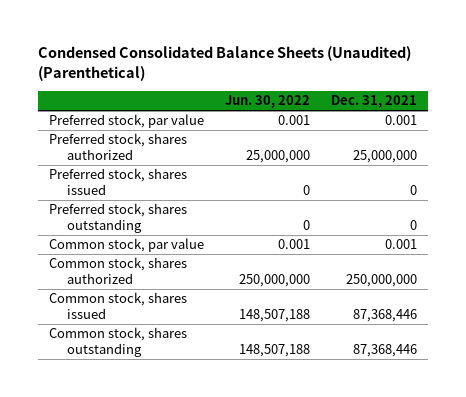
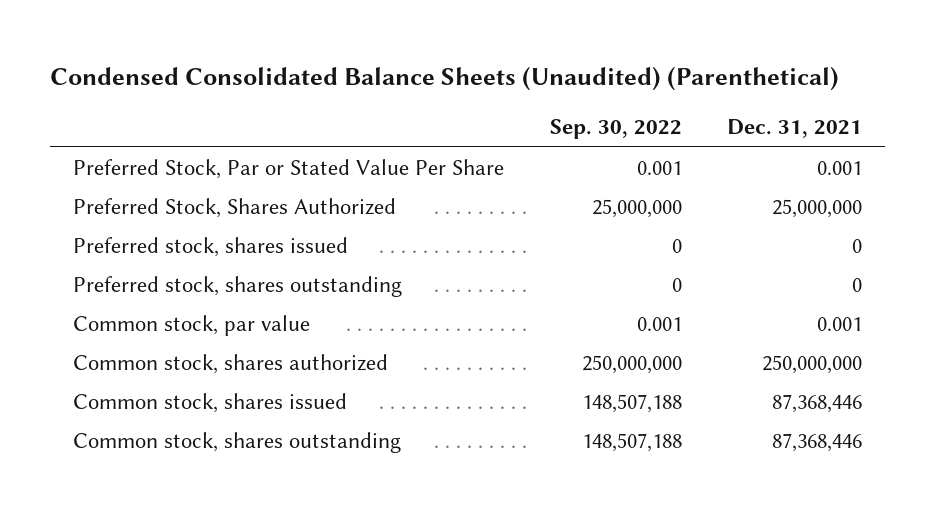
- | Jun. 30, 2022 | Dec. 31, 2021
+ | Sep. 30, 2022 | Dec. 31, 2021
- Preferred stock, par value | 0.001 | 0.001
- Preferred stock, shares authorized | 25,000,000 | 25,000,000
+ Preferred Stock, Par or Stated Value Per Share | 0.001 | 0.001
+ Preferred Stock, Shares Authorized | 25,000,000 | 25,000,000

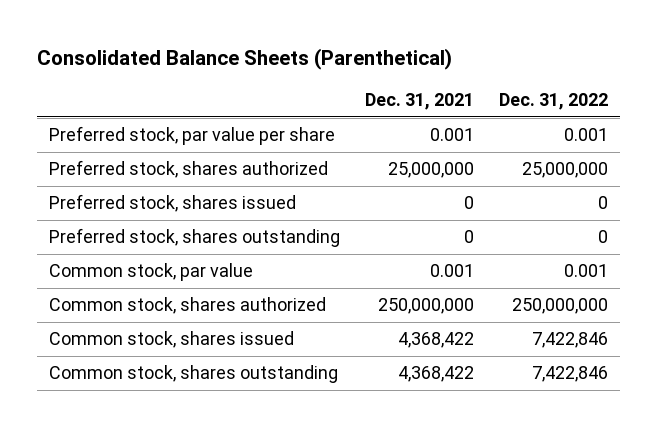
- Condensed Consolidated Balance Sheets (Unaudited) (Parenthetical)
+ Consolidated Balance Sheets (Parenthetical)
- | Sep. 30, 2022 | Dec. 31, 2021
+ | Dec. 31, 2021 | Dec. 31, 2022
- Preferred Stock, Par or Stated Value Per Share | 0.001 | 0.001
- Preferred Stock, Shares Authorized | 25,000,000 | 25,000,000
+ Preferred stock, par value per share | 0.001 | 0.001
+ Preferred stock, shares authorized | 25,000,000 | 25,000,000
- Common stock, shares issued | 148,507,188 | 87,368,446
- Common stock, shares outstanding | 148,507,188 | 87,368,446
+ Common stock, shares issued | 4,368,422 | 7,422,846
+ Common stock, shares outstanding | 4,368,422 | 7,422,846

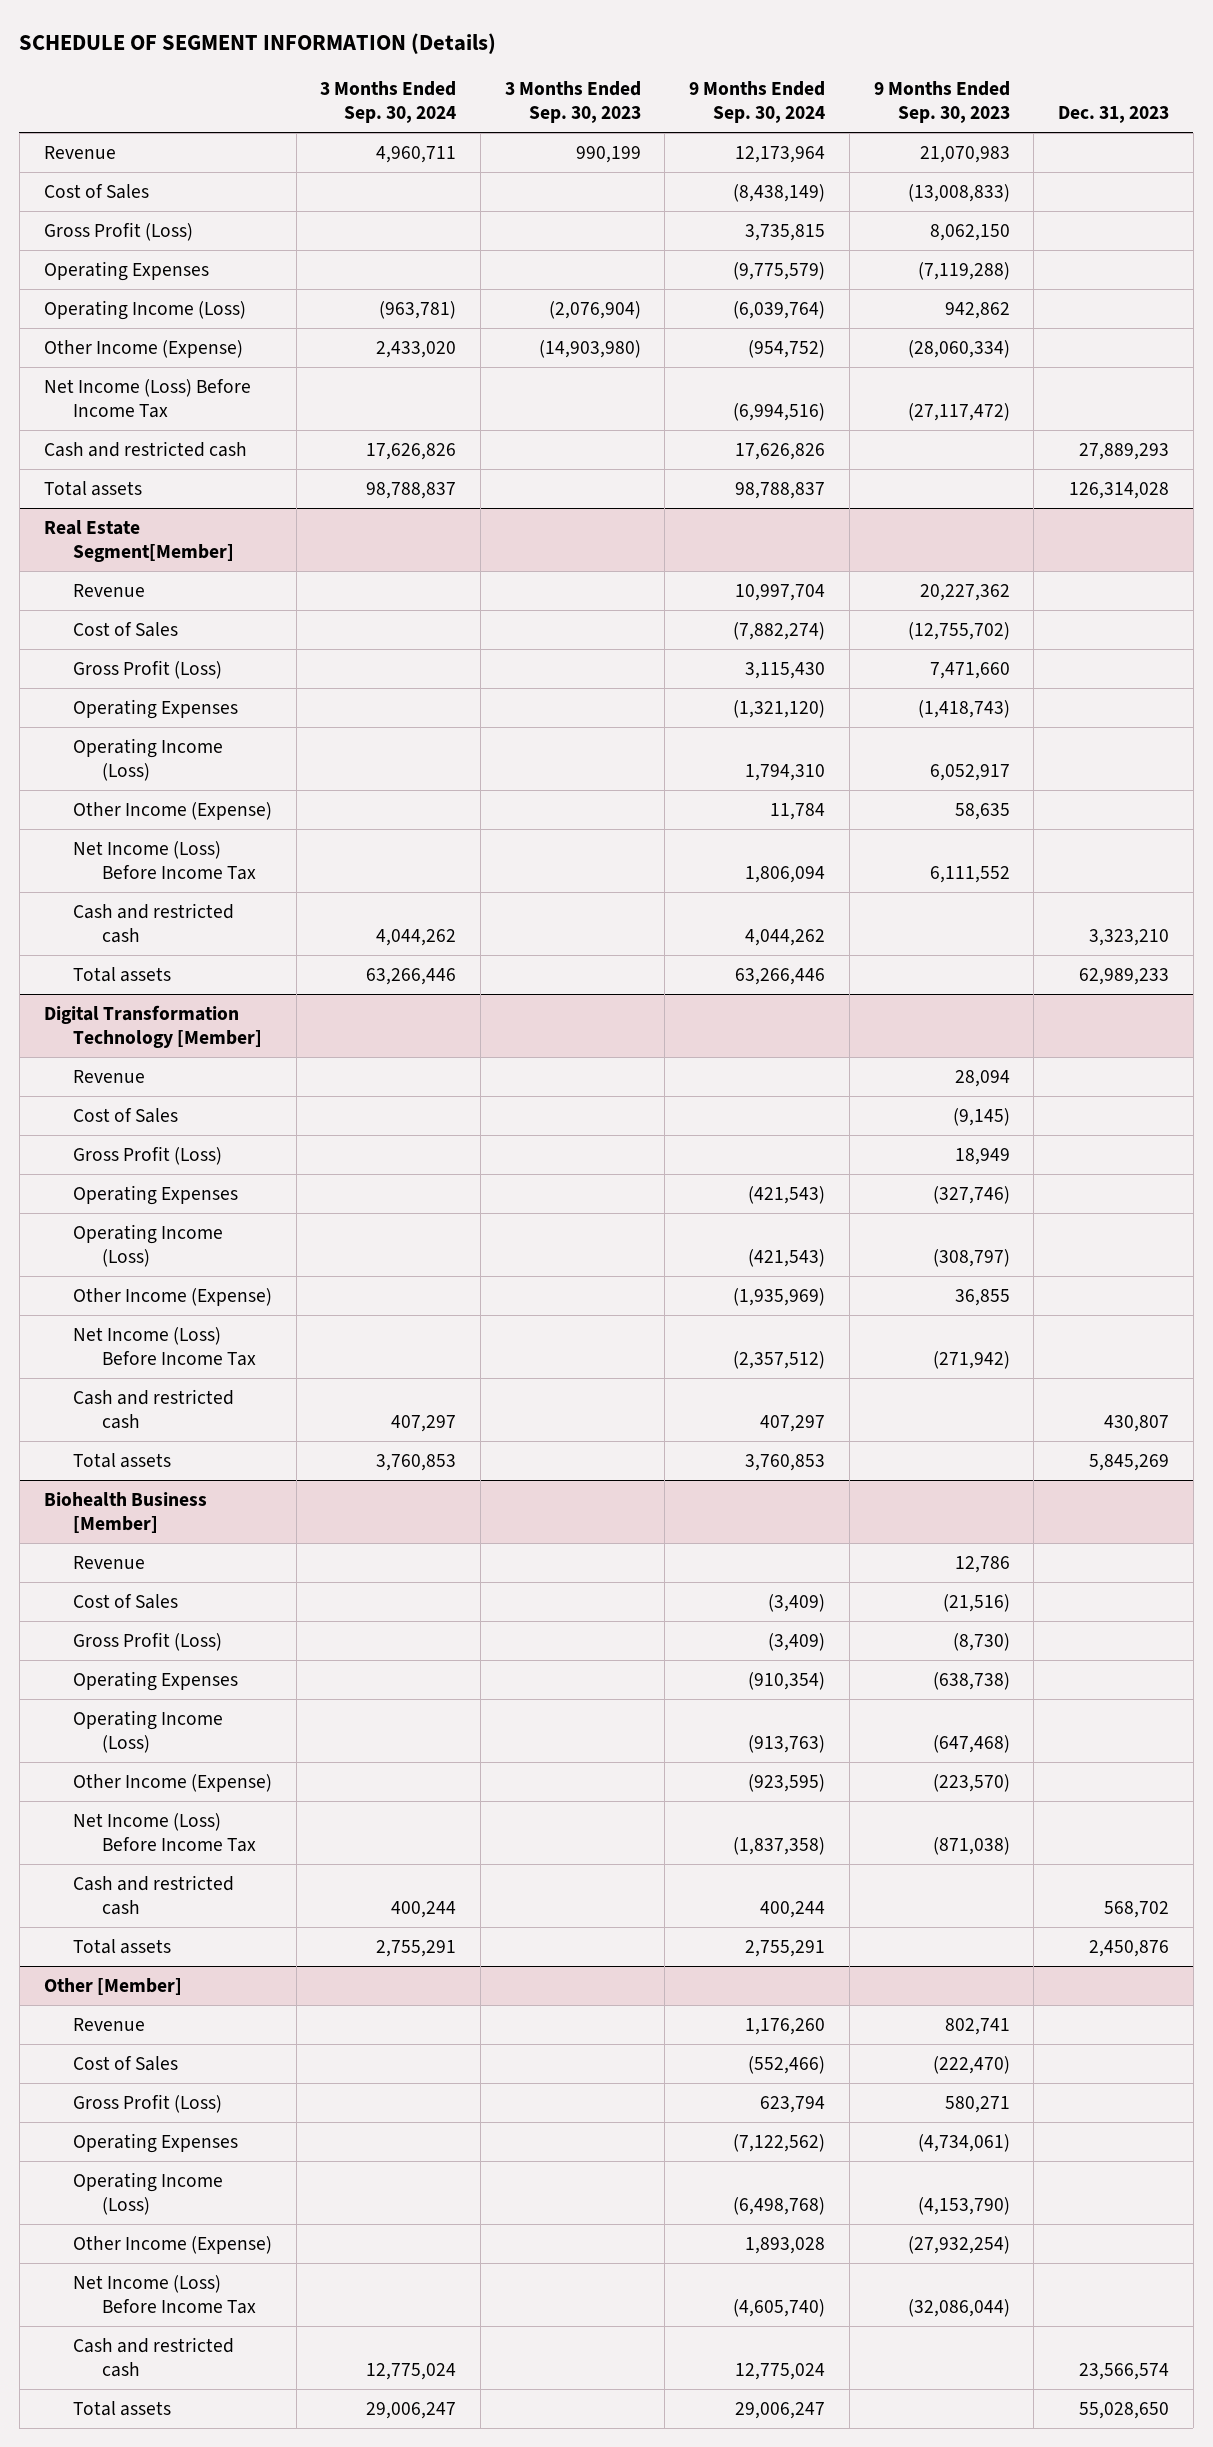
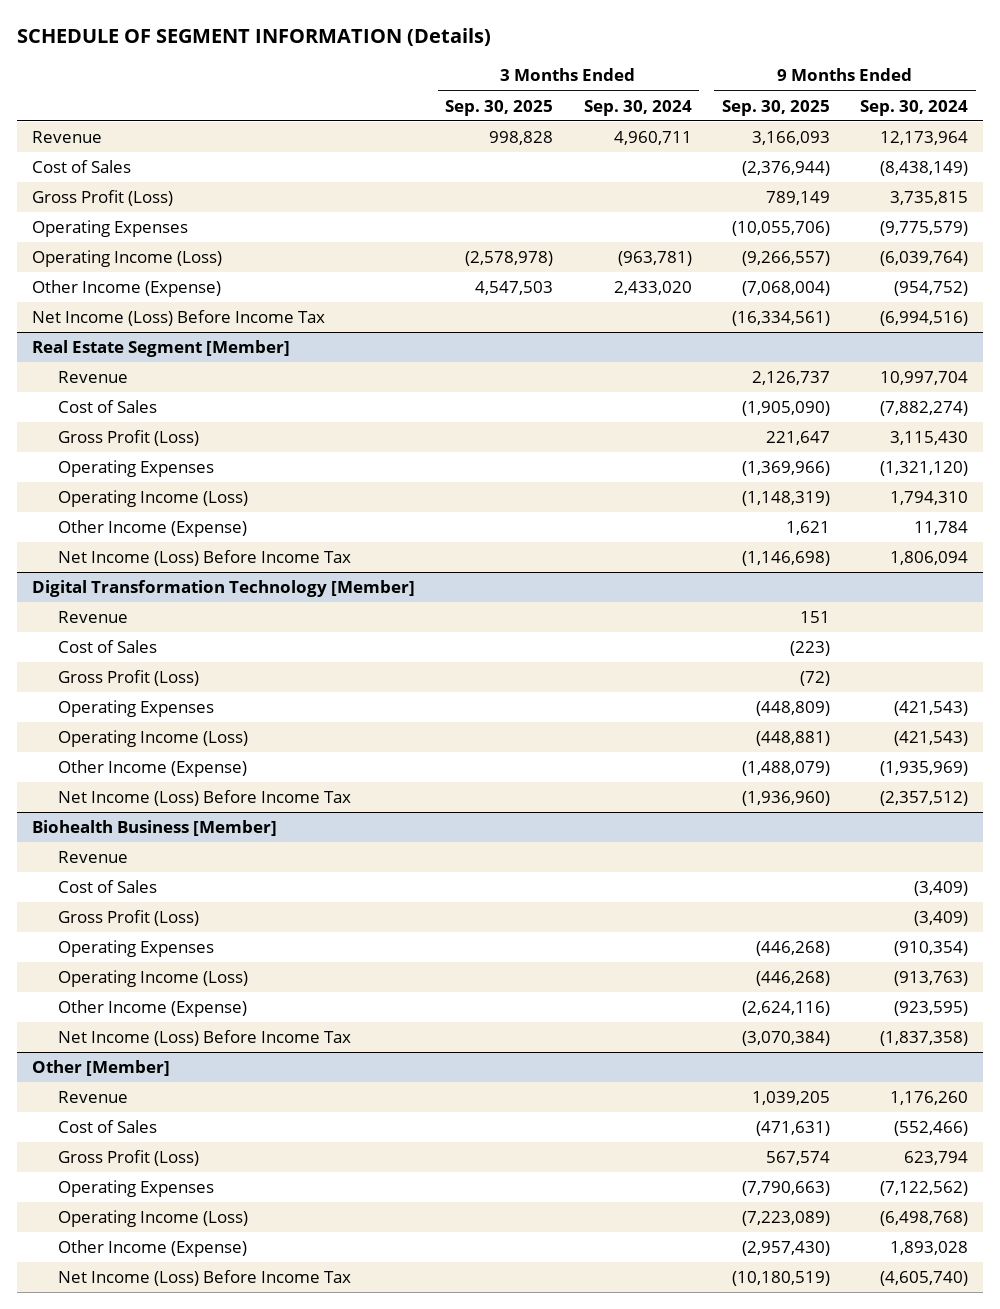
- | 3 Months Ended Sep. 30, 2024 | 3 Months Ended Sep. 30, 2023 | 9 Months Ended Sep. 30, 2024 | 9 Months Ended Sep. 30, 2023 | Dec. 31, 2023
+ | 3 Months Ended Sep. 30, 2025 | 3 Months Ended Sep. 30, 2024 | 9 Months Ended Sep. 30, 2025 | 9 Months Ended Sep. 30, 2024
- Cash and restricted cash | 17,626,826 | | 17,626,826 | | 27,889,293
- Total assets | 98,788,837 | | 98,788,837 | | 126,314,028
- Real Estate Segment[Member]
+ Real Estate Segment [Member]
- Cash and restricted cash | 4,044,262 | | 4,044,262 | | 3,323,210
- Total assets | 63,266,446 | | 63,266,446 | | 62,989,233
@ Digital Transformation Technology [Member]
- Cash and restricted cash | 407,297 | | 407,297 | | 430,807
- Total assets | 3,760,853 | | 3,760,853 | | 5,845,269
@ Biohealth Business [Member]
- Cash and restricted cash | 400,244 | | 400,244 | | 568,702
- Total assets | 2,755,291 | | 2,755,291 | | 2,450,876
@ Other [Member]
- Cash and restricted cash | 12,775,024 | | 12,775,024 | | 23,566,574
- Total assets | 29,006,247 | | 29,006,247 | | 55,028,650

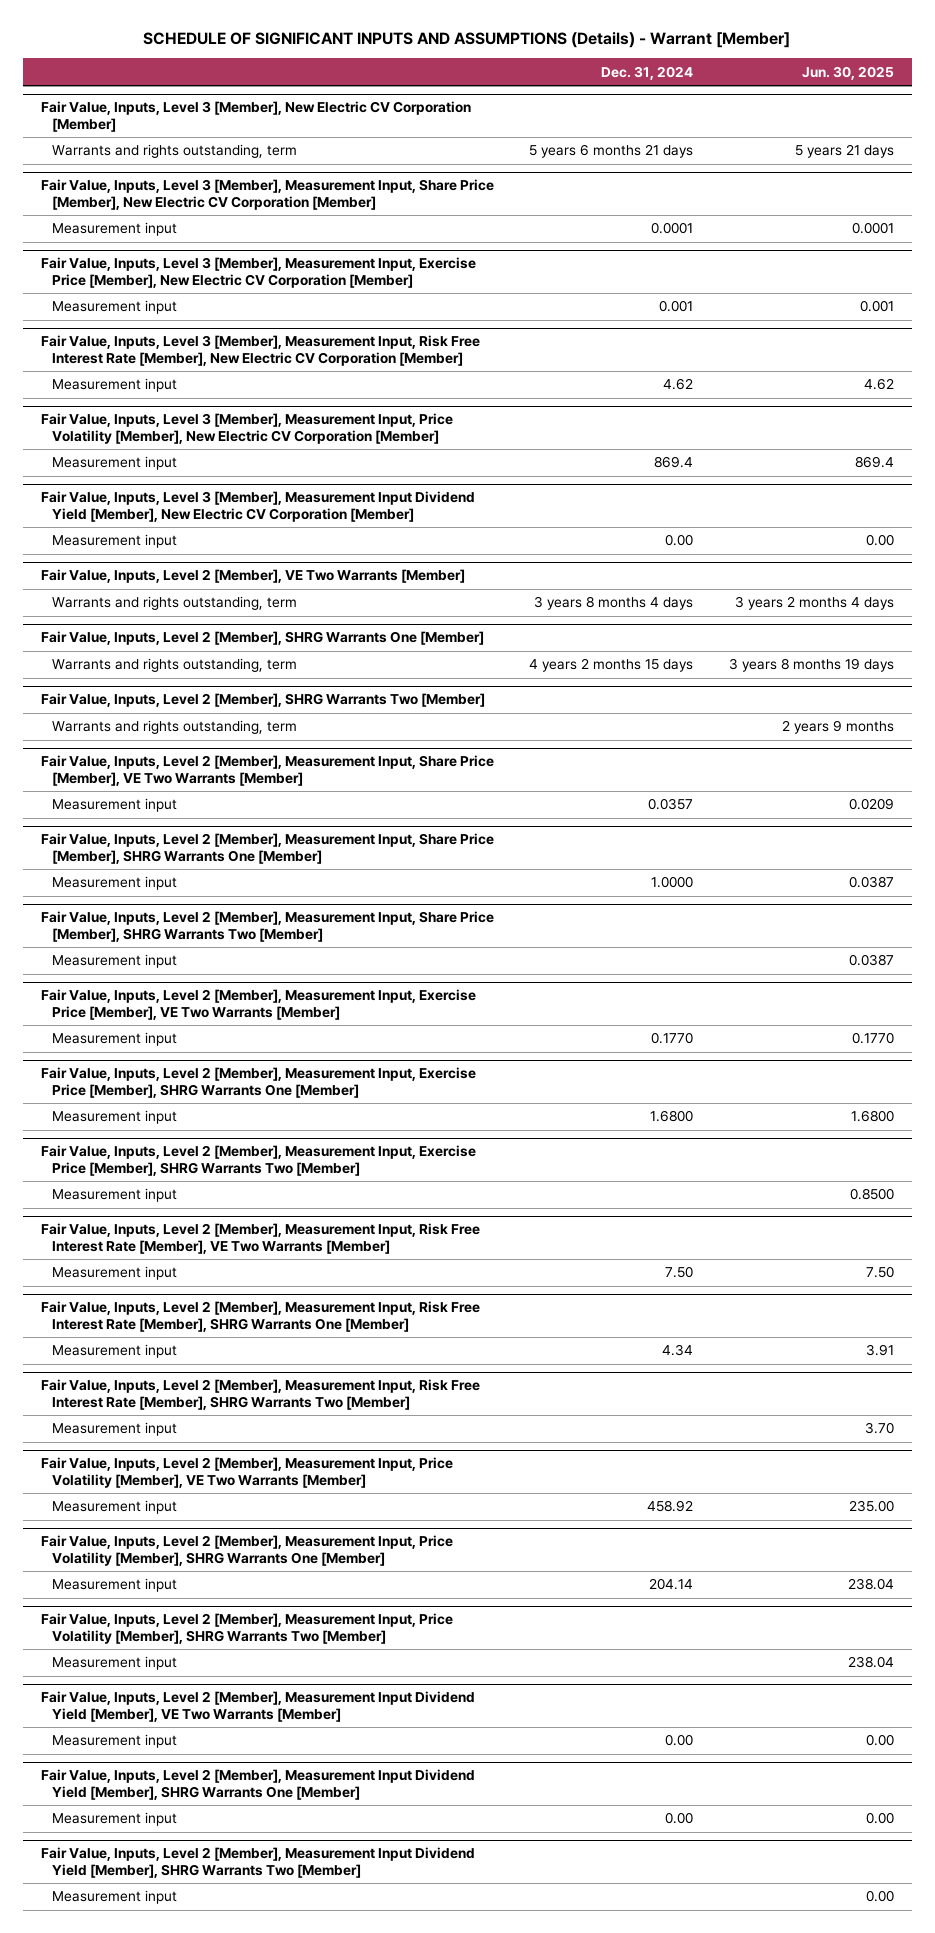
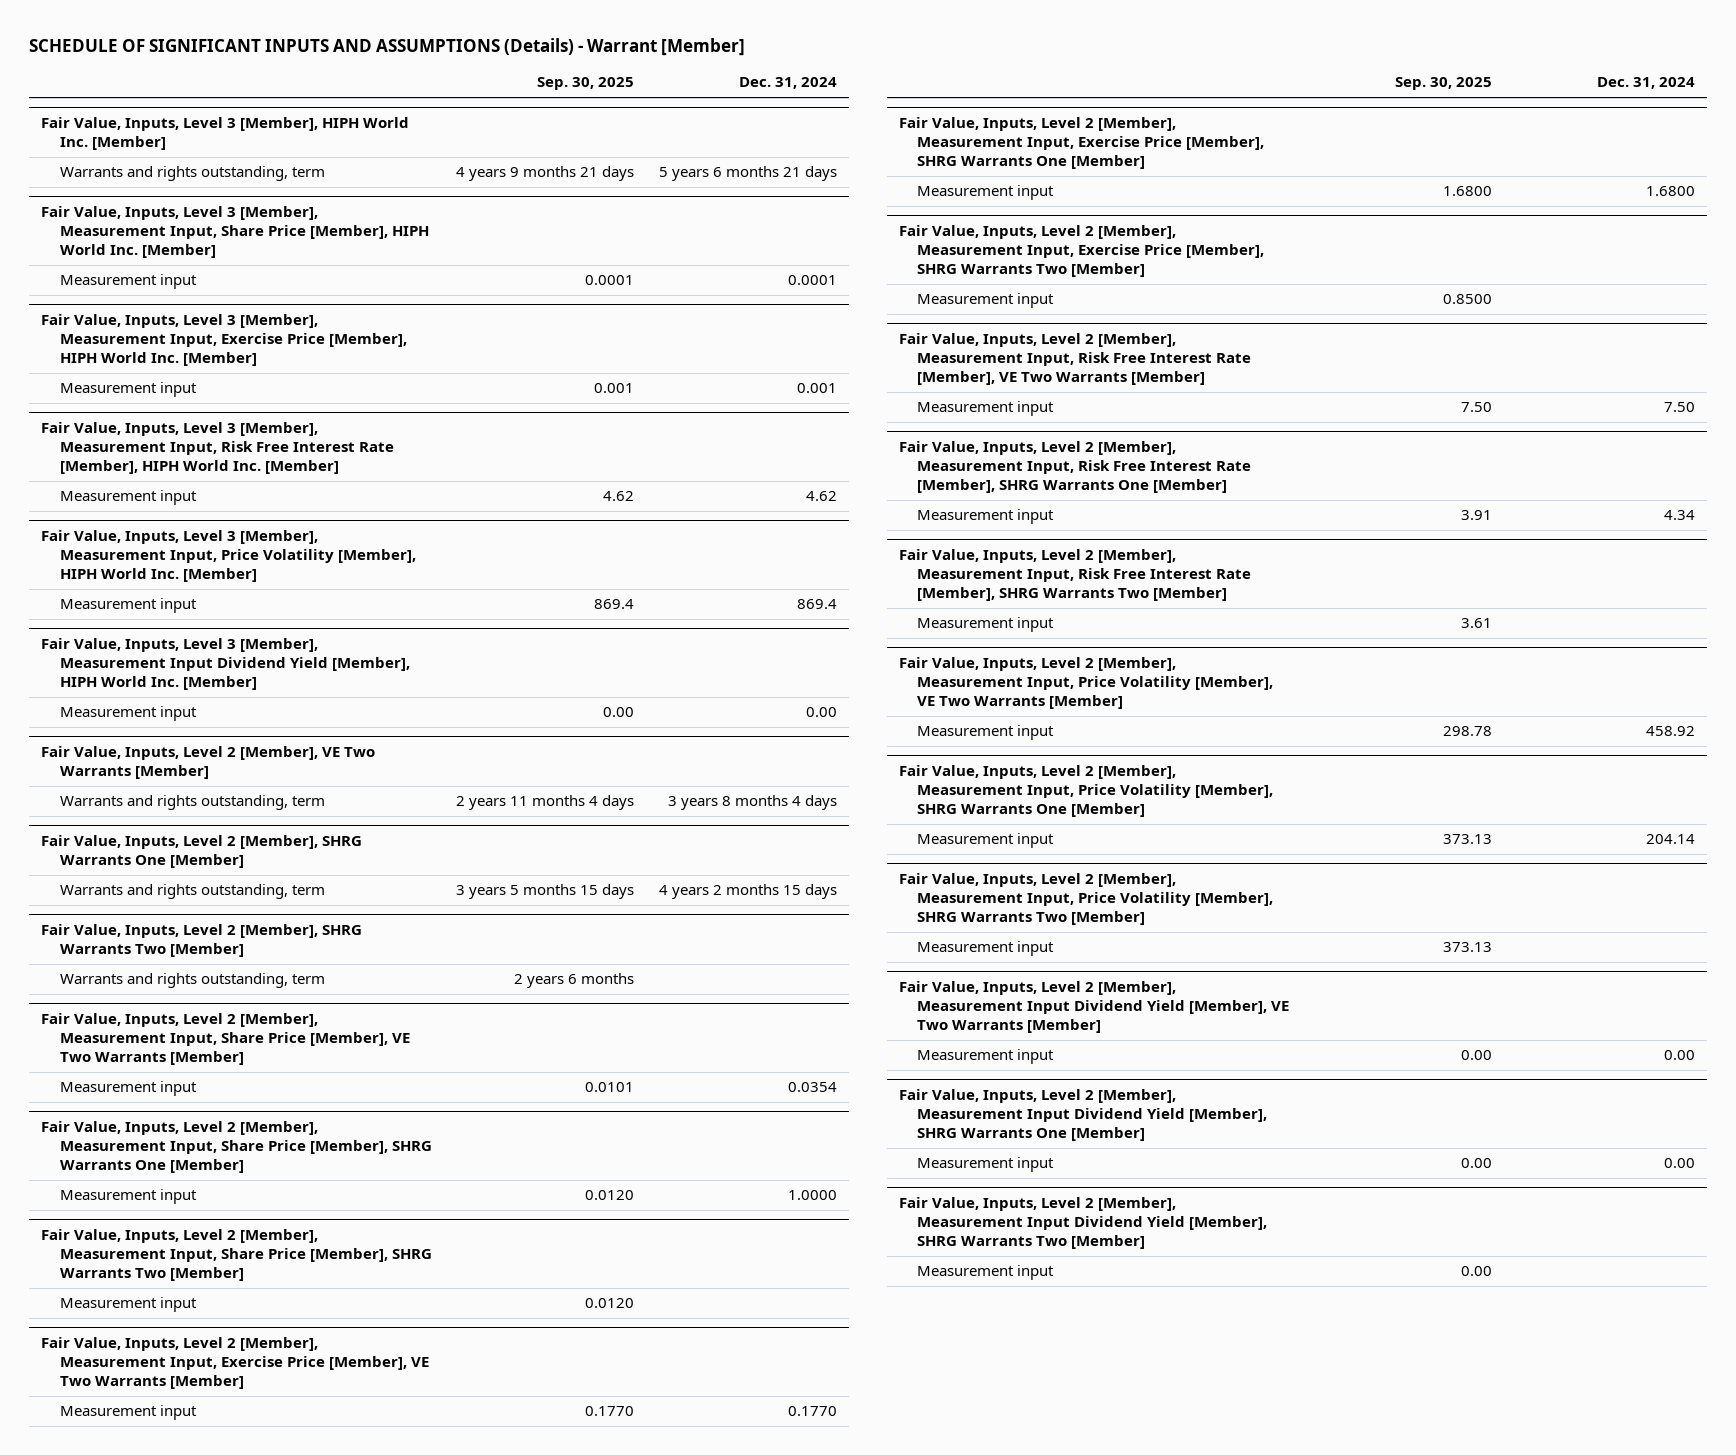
- | Dec. 31, 2024 | Jun. 30, 2025
+ | Sep. 30, 2025 | Dec. 31, 2024
- Fair Value, Inputs, Level 3 [Member], New Electric CV Corporation [Member]
+ Fair Value, Inputs, Level 3 [Member], HIPH World Inc. [Member]
- Fair Value, Inputs, Level 3 [Member], Measurement Input, Share Price [Member], New Electric CV Corporation [Member]
+ Fair Value, Inputs, Level 3 [Member], Measurement Input, Share Price [Member], HIPH World Inc. [Member]
- Fair Value, Inputs, Level 3 [Member], Measurement Input, Exercise Price [Member], New Electric CV Corporation [Member]
+ Fair Value, Inputs, Level 3 [Member], Measurement Input, Exercise Price [Member], HIPH World Inc. [Member]
- Fair Value, Inputs, Level 3 [Member], Measurement Input, Risk Free Interest Rate [Member], New Electric CV Corporation [Member]
+ Fair Value, Inputs, Level 3 [Member], Measurement Input, Risk Free Interest Rate [Member], HIPH World Inc. [Member]
- Fair Value, Inputs, Level 3 [Member], Measurement Input, Price Volatility [Member], New Electric CV Corporation [Member]
+ Fair Value, Inputs, Level 3 [Member], Measurement Input, Price Volatility [Member], HIPH World Inc. [Member]
- Fair Value, Inputs, Level 3 [Member], Measurement Input Dividend Yield [Member], New Electric CV Corporation [Member]
+ Fair Value, Inputs, Level 3 [Member], Measurement Input Dividend Yield [Member], HIPH World Inc. [Member]
@ Fair Value, Inputs, Level 2 [Member], Measurement Input, Share Price [Member], VE Two Warrants [Member]
- Measurement input | 0.0357 | 0.0209
+ Measurement input | 0.0101 | 0.0354

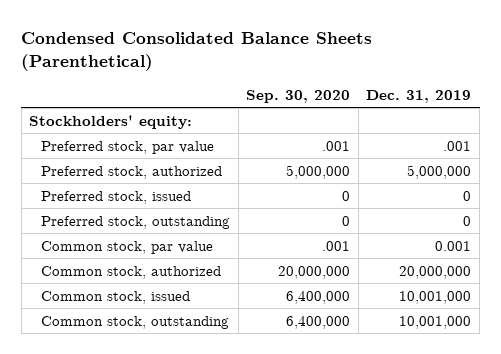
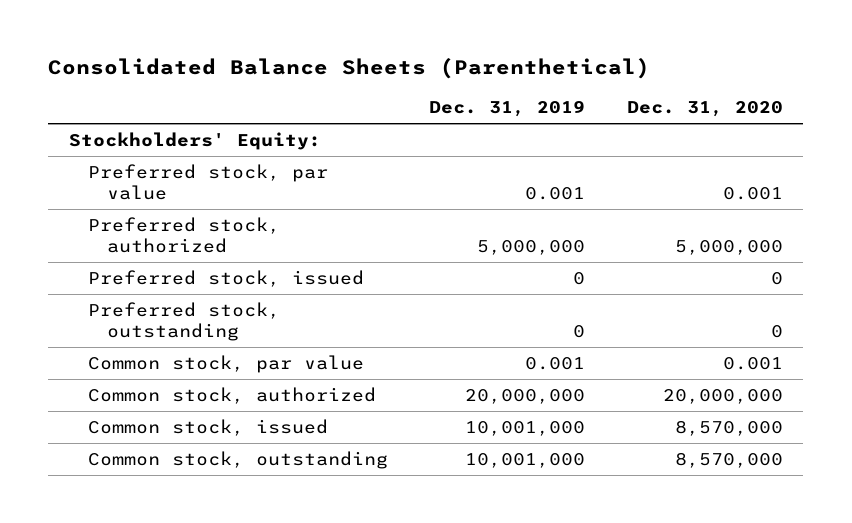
- Condensed Consolidated Balance Sheets (Parenthetical)
+ Consolidated Balance Sheets (Parenthetical)
- | Sep. 30, 2020 | Dec. 31, 2019
+ | Dec. 31, 2019 | Dec. 31, 2020
- Stockholders' equity:
- Preferred stock, par value | .001 | .001
+ Stockholders' Equity:
+ Preferred stock, par value | 0.001 | 0.001

